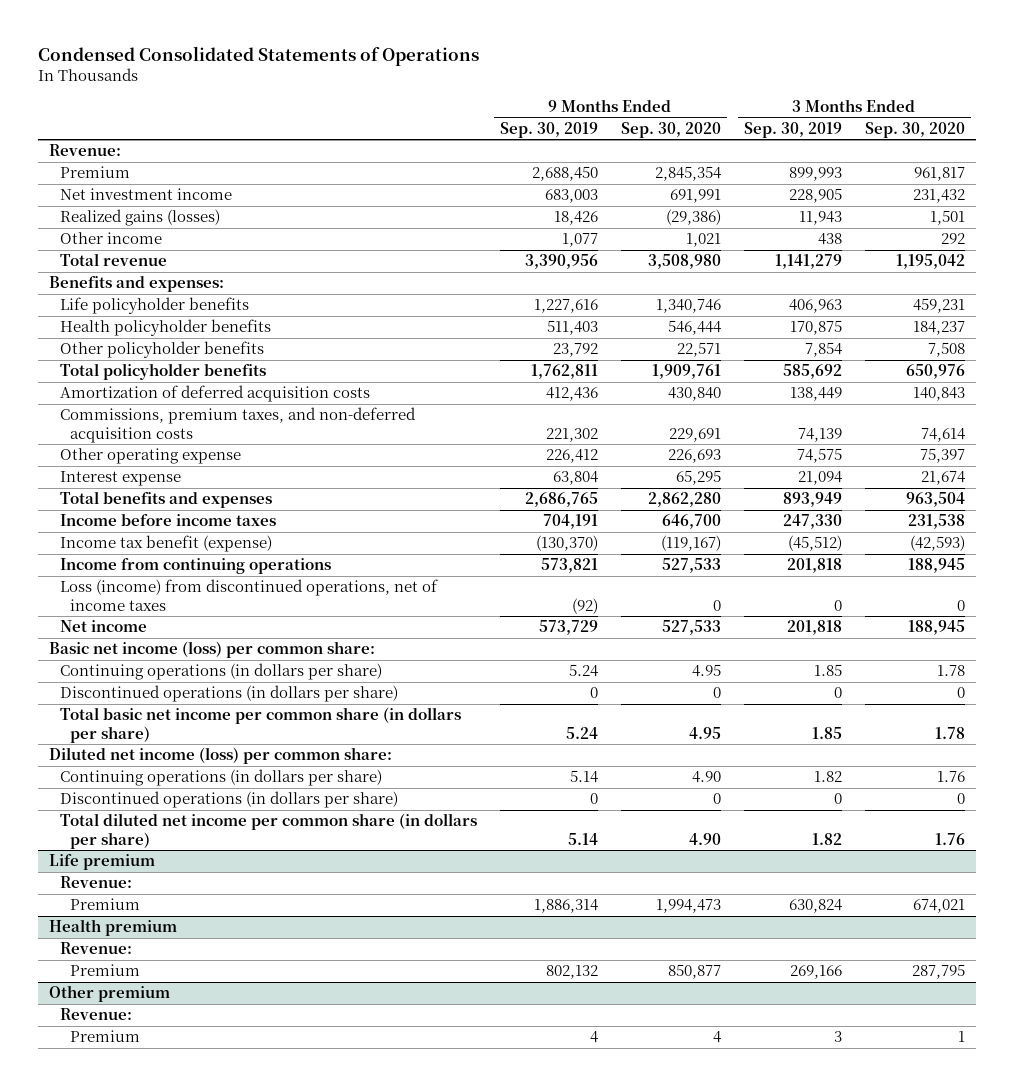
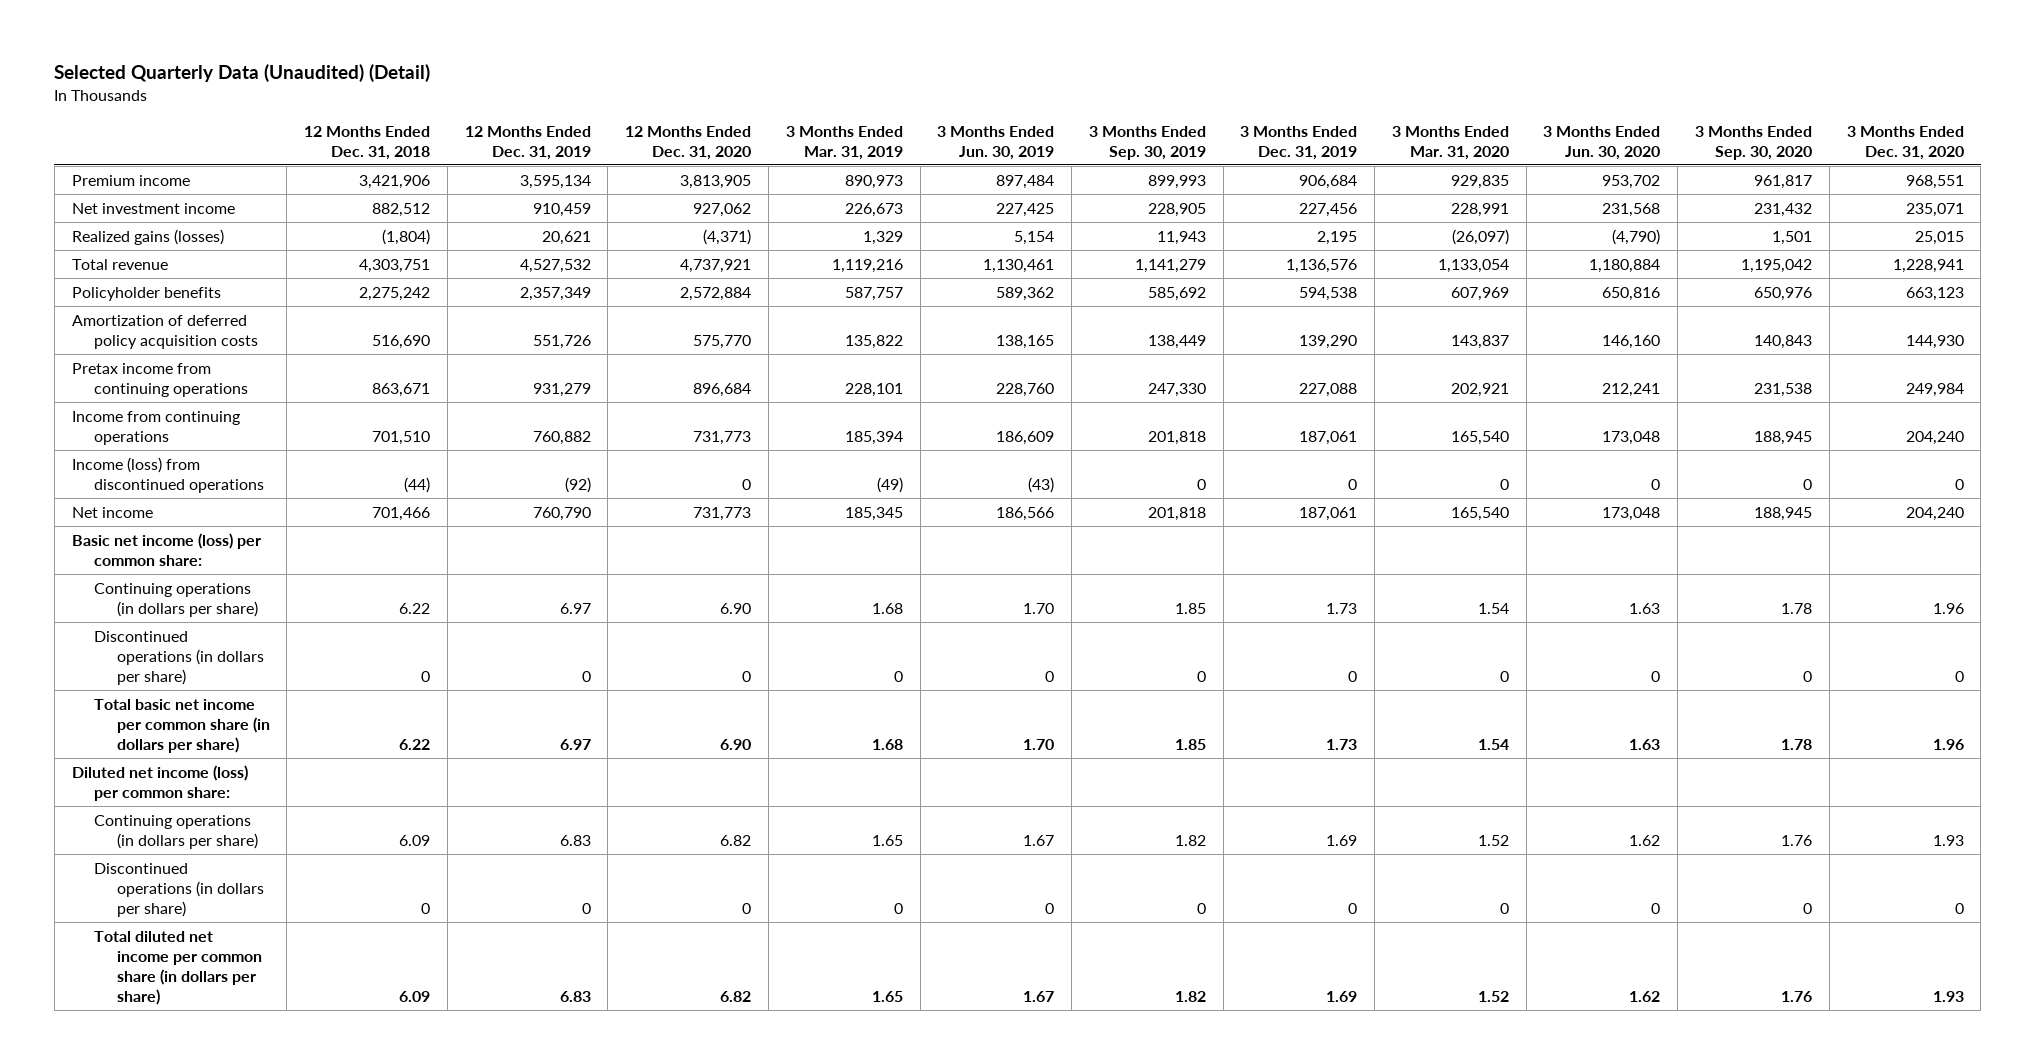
- Condensed Consolidated Statements of Operations
+ Selected Quarterly Data (Unaudited) (Detail)
- | 9 Months Ended Sep. 30, 2019 | 9 Months Ended Sep. 30, 2020 | 3 Months Ended Sep. 30, 2019 | 3 Months Ended Sep. 30, 2020
+ | 12 Months Ended Dec. 31, 2018 | 12 Months Ended Dec. 31, 2019 | 12 Months Ended Dec. 31, 2020 | 3 Months Ended Mar. 31, 2019 | 3 Months Ended Jun. 30, 2019 | 3 Months Ended Sep. 30, 2019 | 3 Months Ended Dec. 31, 2019 | 3 Months Ended Mar. 31, 2020 | 3 Months Ended Jun. 30, 2020 | 3 Months Ended Sep. 30, 2020 | 3 Months Ended Dec. 31, 2020
- Revenue:
- Premium | 2,688,450 | 2,845,354 | 899,993 | 961,817
+ Premium income | 3,421,906 | 3,595,134 | 3,813,905 | 890,973 | 897,484 | 899,993 | 906,684 | 929,835 | 953,702 | 961,817 | 968,551
- Other income | 1,077 | 1,021 | 438 | 292
- Benefits and expenses:
- Life policyholder benefits | 1,227,616 | 1,340,746 | 406,963 | 459,231
- Health policyholder benefits | 511,403 | 546,444 | 170,875 | 184,237
- Other policyholder benefits | 23,792 | 22,571 | 7,854 | 7,508
- Total policyholder benefits | 1,762,811 | 1,909,761 | 585,692 | 650,976
- Amortization of deferred acquisition costs | 412,436 | 430,840 | 138,449 | 140,843
- Commissions, premium taxes, and non-deferred acquisition costs | 221,302 | 229,691 | 74,139 | 74,614
- Other operating expense | 226,412 | 226,693 | 74,575 | 75,397
- Interest expense | 63,804 | 65,295 | 21,094 | 21,674
- Total benefits and expenses | 2,686,765 | 2,862,280 | 893,949 | 963,504
- Income before income taxes | 704,191 | 646,700 | 247,330 | 231,538
- Income tax benefit (expense) | (130,370) | (119,167) | (45,512) | (42,593)
+ Policyholder benefits | 2,275,242 | 2,357,349 | 2,572,884 | 587,757 | 589,362 | 585,692 | 594,538 | 607,969 | 650,816 | 650,976 | 663,123
+ Amortization of deferred policy acquisition costs | 516,690 | 551,726 | 575,770 | 135,822 | 138,165 | 138,449 | 139,290 | 143,837 | 146,160 | 140,843 | 144,930
+ Pretax income from continuing operations | 863,671 | 931,279 | 896,684 | 228,101 | 228,760 | 247,330 | 227,088 | 202,921 | 212,241 | 231,538 | 249,984
- Loss (income) from discontinued operations, net of income taxes | (92) | 0 | 0 | 0
+ Income (loss) from discontinued operations | (44) | (92) | 0 | (49) | (43) | 0 | 0 | 0 | 0 | 0 | 0
- Life premium
- Revenue:
- Premium | 1,886,314 | 1,994,473 | 630,824 | 674,021
- Health premium
- Revenue:
- Premium | 802,132 | 850,877 | 269,166 | 287,795
- Other premium
- Revenue:
- Premium | 4 | 4 | 3 | 1

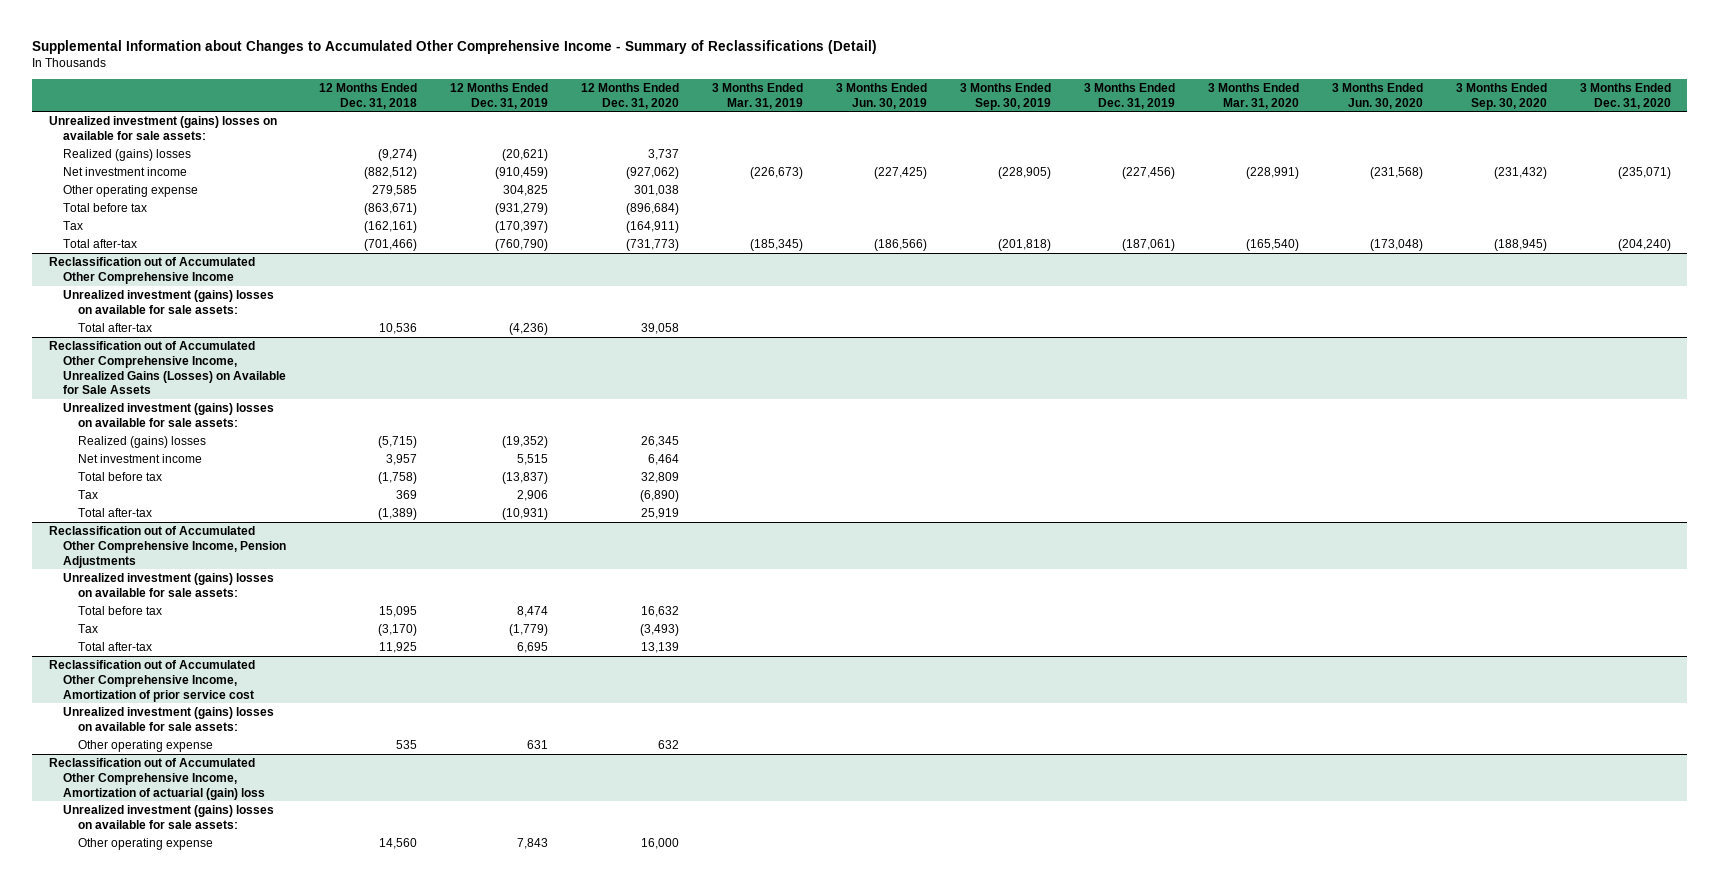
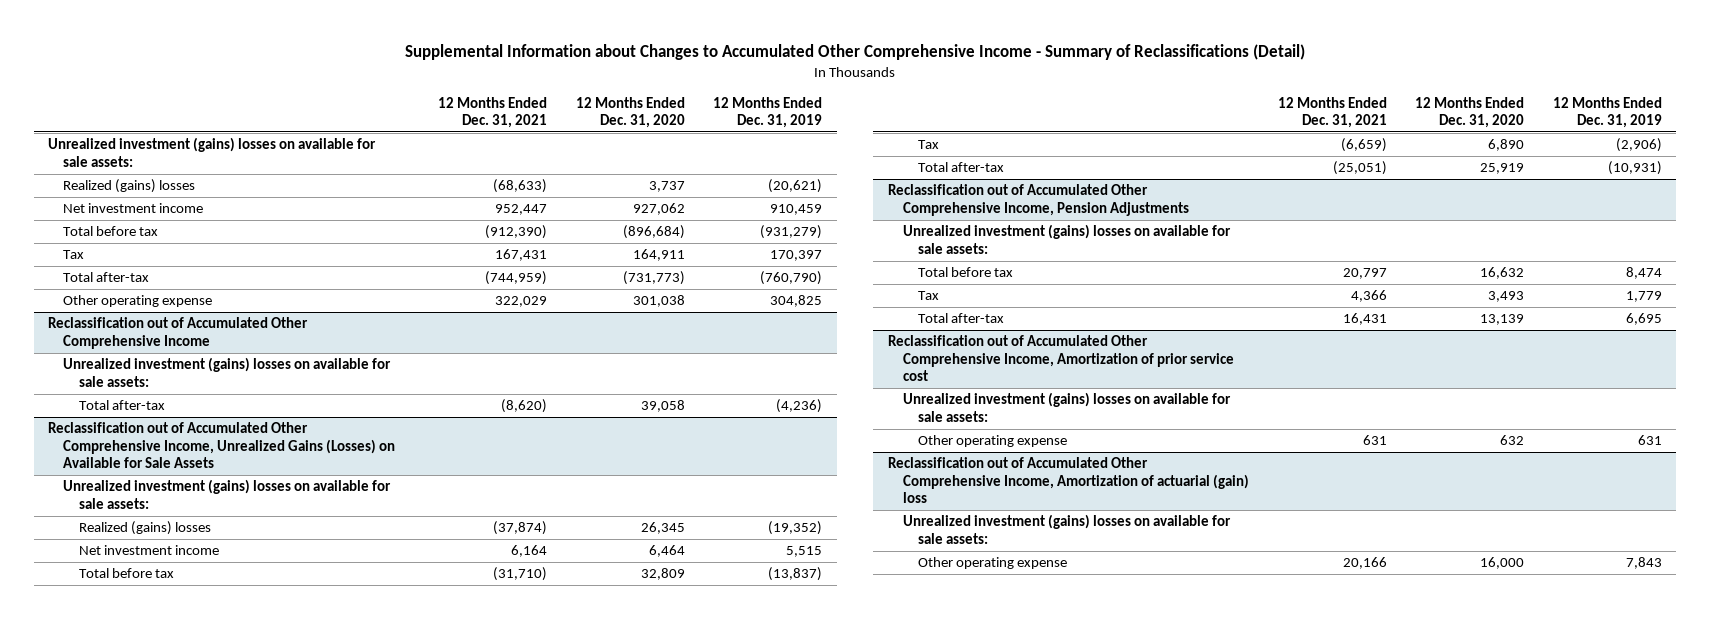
- | 12 Months Ended Dec. 31, 2018 | 12 Months Ended Dec. 31, 2019 | 12 Months Ended Dec. 31, 2020 | 3 Months Ended Mar. 31, 2019 | 3 Months Ended Jun. 30, 2019 | 3 Months Ended Sep. 30, 2019 | 3 Months Ended Dec. 31, 2019 | 3 Months Ended Mar. 31, 2020 | 3 Months Ended Jun. 30, 2020 | 3 Months Ended Sep. 30, 2020 | 3 Months Ended Dec. 31, 2020
+ | 12 Months Ended Dec. 31, 2021 | 12 Months Ended Dec. 31, 2020 | 12 Months Ended Dec. 31, 2019
- Net investment income | (882,512) | (910,459) | (927,062) | (226,673) | (227,425) | (228,905) | (227,456) | (228,991) | (231,568) | (231,432) | (235,071)
+ Net investment income | 952,447 | 927,062 | 910,459
- Tax | (162,161) | (170,397) | (164,911) | | | | | | | |
+ Tax | 167,431 | 164,911 | 170,397
moved down: Other operating expense | 322,029 | 301,038 | 304,825
@ Reclassification out of Accumulated Other Comprehensive Income, Unrealized Gains (Losses) on Available for Sale Assets
- Tax | 369 | 2,906 | (6,890) | | | | | | | |
+ Tax | (6,659) | 6,890 | (2,906)
@ Reclassification out of Accumulated Other Comprehensive Income, Pension Adjustments
- Tax | (3,170) | (1,779) | (3,493) | | | | | | | |
+ Tax | 4,366 | 3,493 | 1,779

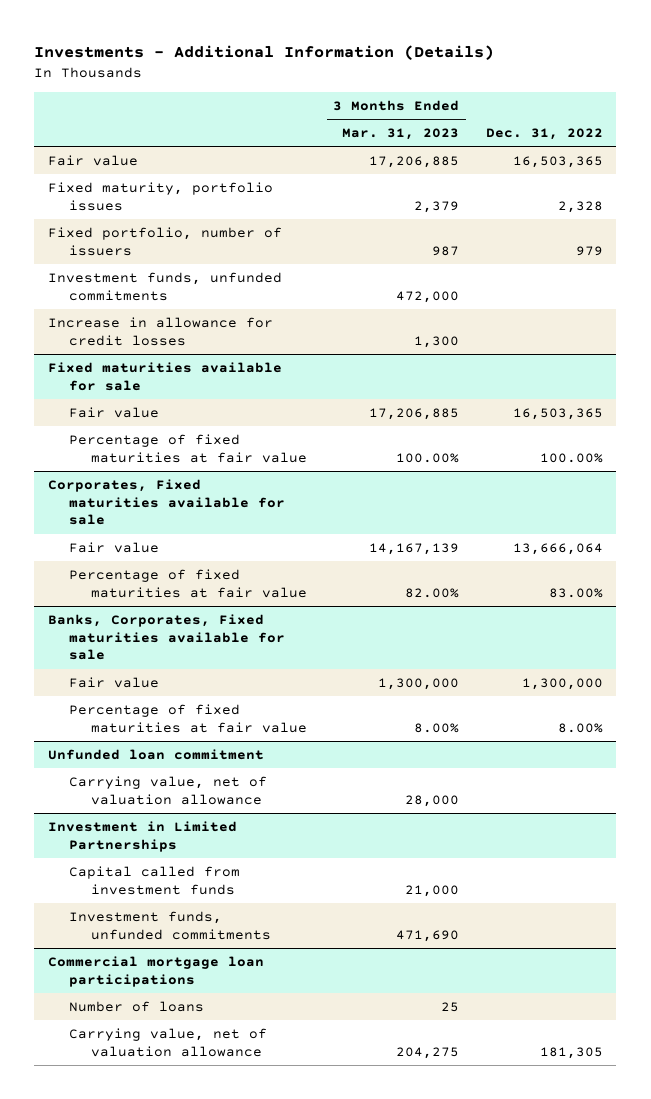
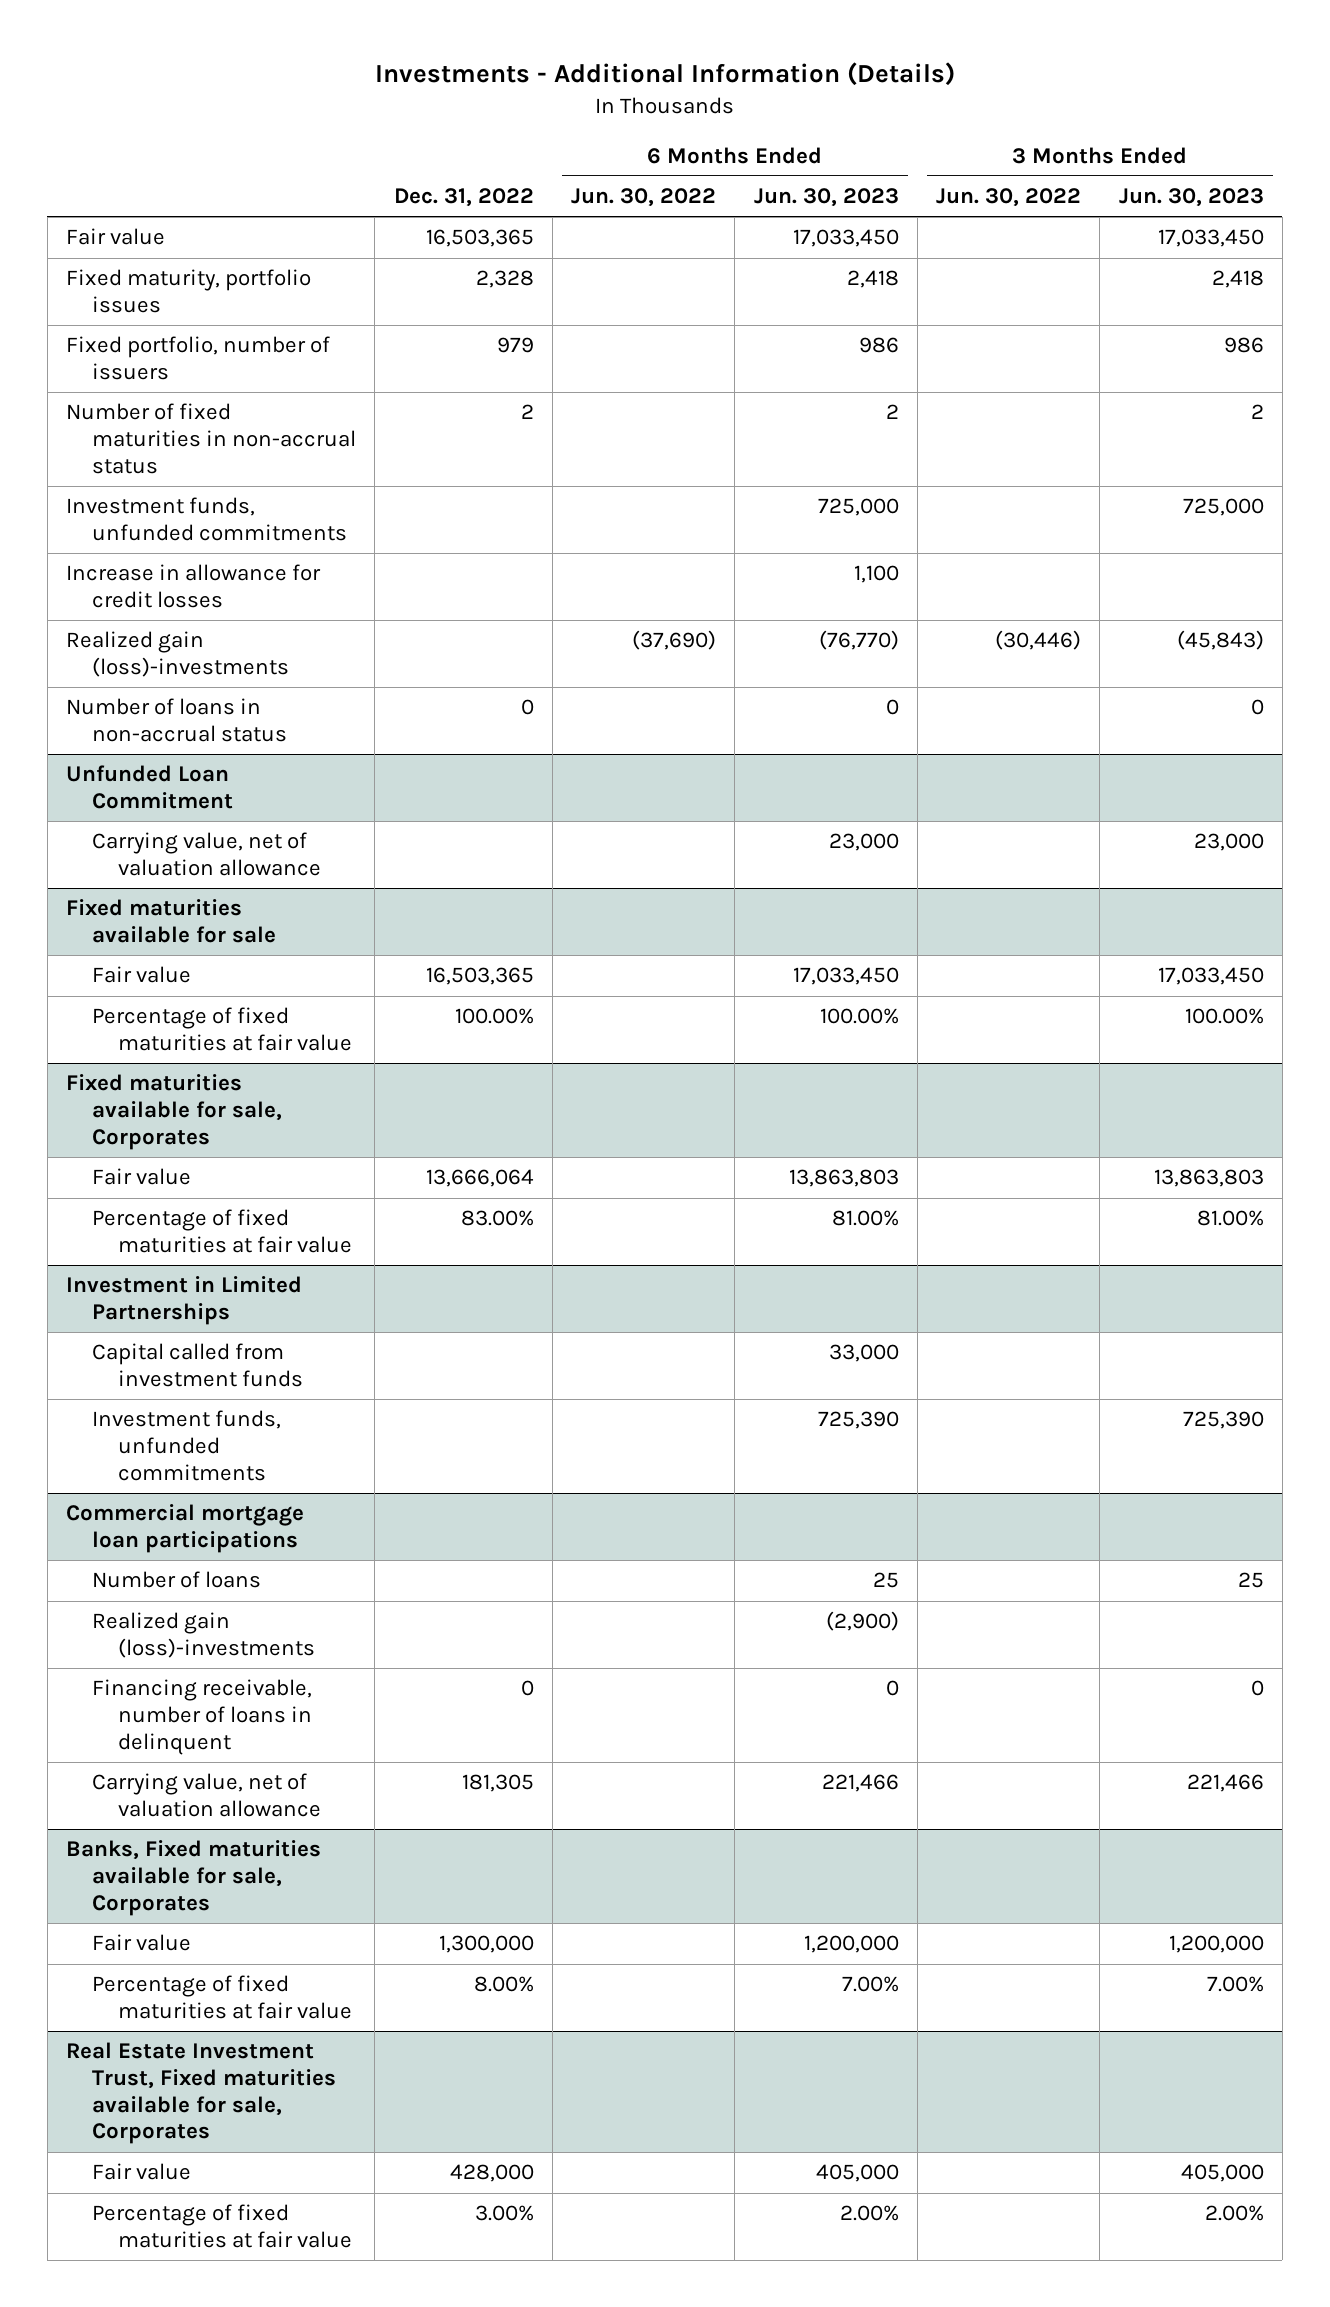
- | 3 Months Ended Mar. 31, 2023 | Dec. 31, 2022
+ | Dec. 31, 2022 | 6 Months Ended Jun. 30, 2022 | 6 Months Ended Jun. 30, 2023 | 3 Months Ended Jun. 30, 2022 | 3 Months Ended Jun. 30, 2023
+ Number of fixed maturities in non-accrual status | 2 | | 2 | | 2
+ Realized gain (loss)-investments | | (37,690) | (76,770) | (30,446) | (45,843)
+ Number of loans in non-accrual status | 0 | | 0 | | 0
+ Unfunded Loan Commitment
+ Carrying value, net of valuation allowance | | | 23,000 | | 23,000
- Corporates, Fixed maturities available for sale
+ Fixed maturities available for sale, Corporates
- Banks, Corporates, Fixed maturities available for sale
- Fair value | 1,300,000 | 1,300,000
- Percentage of fixed maturities at fair value | 8.00% | 8.00%
- Unfunded loan commitment
- Carrying value, net of valuation allowance | 28,000 |
@ Commercial mortgage loan participations
+ Realized gain (loss)-investments | | | (2,900) | |
+ Financing receivable, number of loans in delinquent | 0 | | 0 | | 0
+ Banks, Fixed maturities available for sale, Corporates
+ Fair value | 1,300,000 | | 1,200,000 | | 1,200,000
+ Percentage of fixed maturities at fair value | 8.00% | | 7.00% | | 7.00%
+ Real Estate Investment Trust, Fixed maturities available for sale, Corporates
+ Fair value | 428,000 | | 405,000 | | 405,000
+ Percentage of fixed maturities at fair value | 3.00% | | 2.00% | | 2.00%

